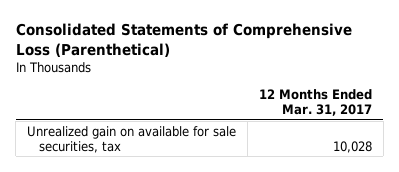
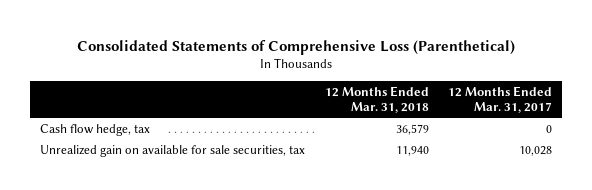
- | 12 Months Ended Mar. 31, 2017
+ | 12 Months Ended Mar. 31, 2018 | 12 Months Ended Mar. 31, 2017
+ Cash flow hedge, tax | 36,579 | 0

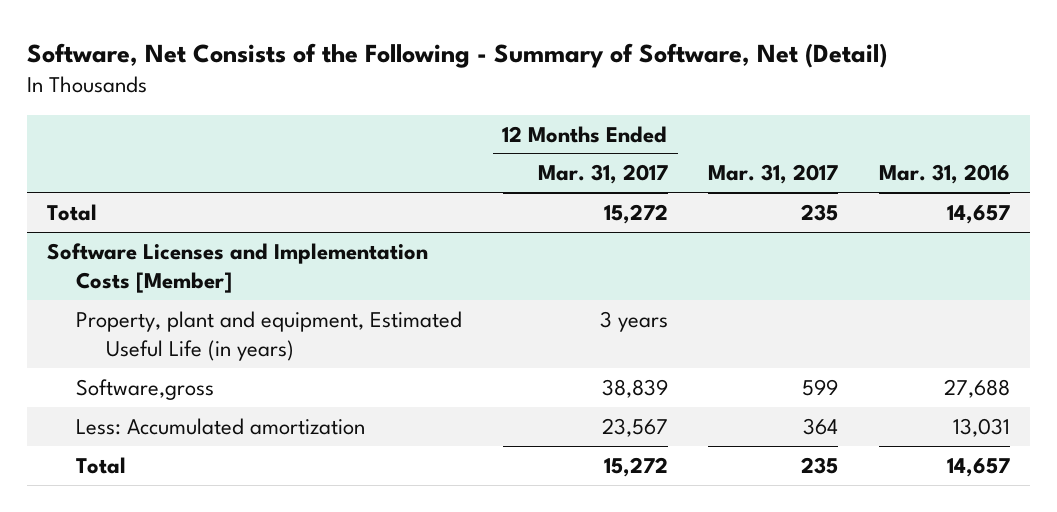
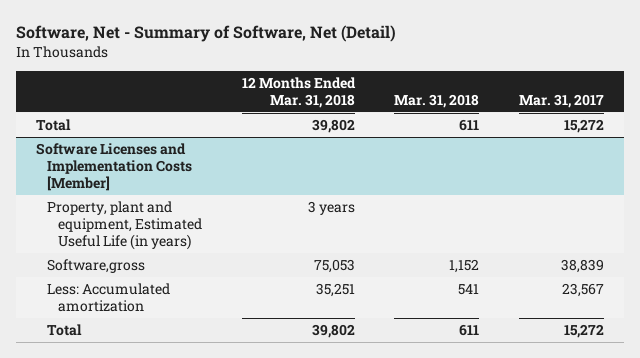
- Software, Net Consists of the Following - Summary of Software, Net (Detail)
+ Software, Net - Summary of Software, Net (Detail)
- | 12 Months Ended Mar. 31, 2017 | Mar. 31, 2017 | Mar. 31, 2016
+ | 12 Months Ended Mar. 31, 2018 | Mar. 31, 2018 | Mar. 31, 2017
- Total | 15,272 | 235 | 14,657
+ Total | 39,802 | 611 | 15,272
@ Software Licenses and Implementation Costs [Member]
- Software,gross | 38,839 | 599 | 27,688
- Less: Accumulated amortization | 23,567 | 364 | 13,031
- Total | 15,272 | 235 | 14,657
+ Software,gross | 75,053 | 1,152 | 38,839
+ Less: Accumulated amortization | 35,251 | 541 | 23,567
+ Total | 39,802 | 611 | 15,272

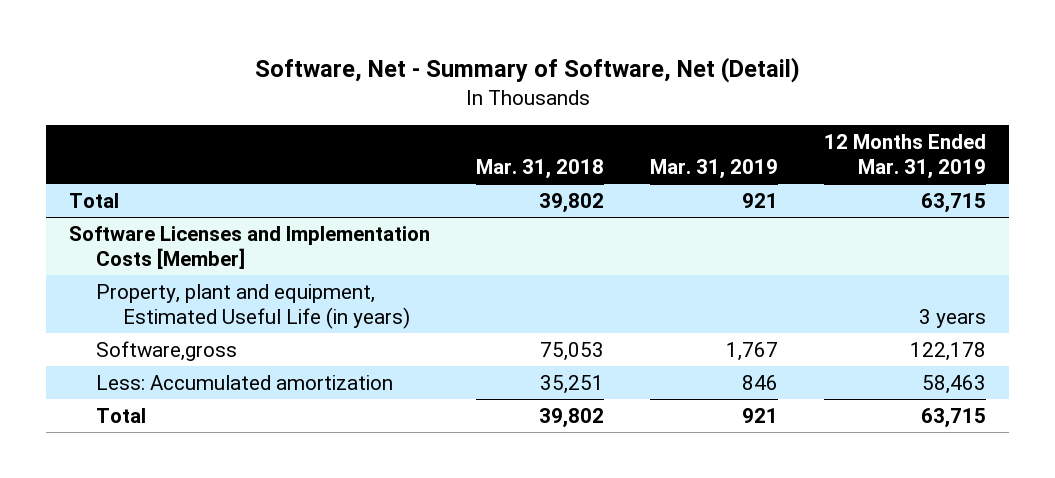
- | 12 Months Ended Mar. 31, 2018 | Mar. 31, 2018 | Mar. 31, 2017
+ | Mar. 31, 2018 | Mar. 31, 2019 | 12 Months Ended Mar. 31, 2019
- Total | 39,802 | 611 | 15,272
+ Total | 39,802 | 921 | 63,715
@ Software Licenses and Implementation Costs [Member]
- Software,gross | 75,053 | 1,152 | 38,839
- Less: Accumulated amortization | 35,251 | 541 | 23,567
- Total | 39,802 | 611 | 15,272
+ Software,gross | 75,053 | 1,767 | 122,178
+ Less: Accumulated amortization | 35,251 | 846 | 58,463
+ Total | 39,802 | 921 | 63,715

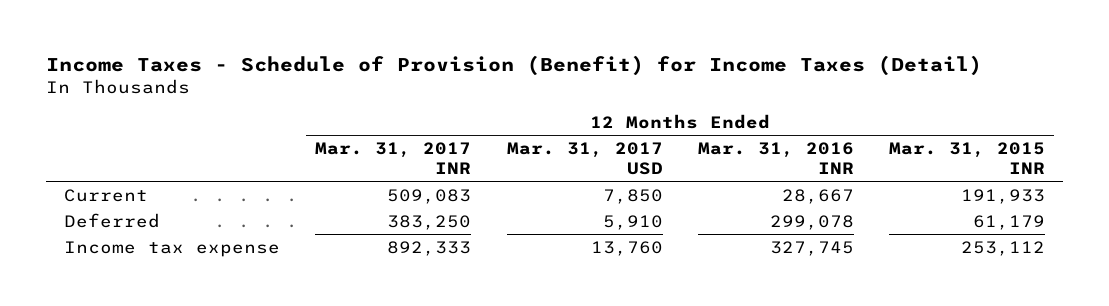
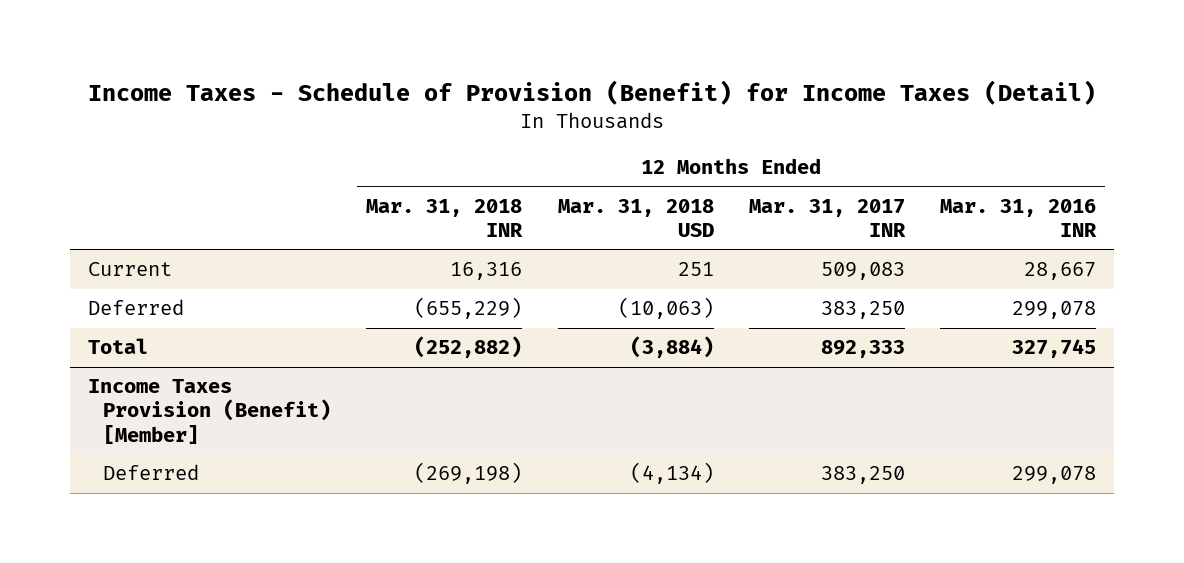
- | 12 Months Ended Mar. 31, 2017 INR | 12 Months Ended Mar. 31, 2017 USD | 12 Months Ended Mar. 31, 2016 INR | 12 Months Ended Mar. 31, 2015 INR
+ | 12 Months Ended Mar. 31, 2018 INR | 12 Months Ended Mar. 31, 2018 USD | 12 Months Ended Mar. 31, 2017 INR | 12 Months Ended Mar. 31, 2016 INR
- Income tax expense | 892,333 | 13,760 | 327,745 | 253,112
+ Total | (252,882) | (3,884) | 892,333 | 327,745
+ Income Taxes Provision (Benefit) [Member]
+ Deferred | (269,198) | (4,134) | 383,250 | 299,078

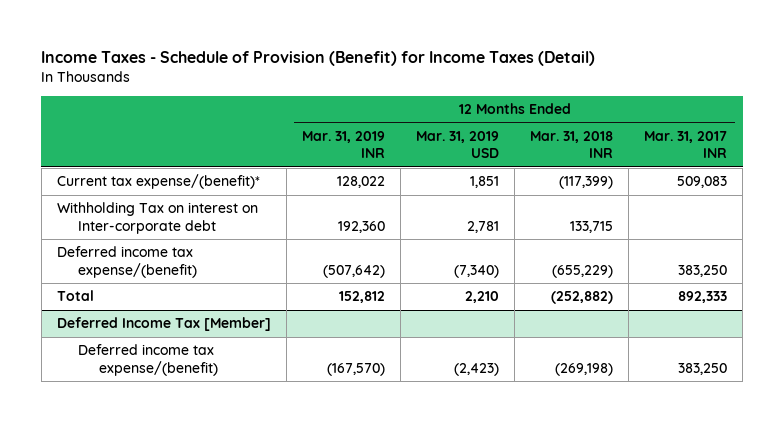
- | 12 Months Ended Mar. 31, 2018 INR | 12 Months Ended Mar. 31, 2018 USD | 12 Months Ended Mar. 31, 2017 INR | 12 Months Ended Mar. 31, 2016 INR
+ | 12 Months Ended Mar. 31, 2019 INR | 12 Months Ended Mar. 31, 2019 USD | 12 Months Ended Mar. 31, 2018 INR | 12 Months Ended Mar. 31, 2017 INR
- Current | 16,316 | 251 | 509,083 | 28,667
- Deferred | (655,229) | (10,063) | 383,250 | 299,078
+ Current tax expense/(benefit)* | 128,022 | 1,851 | (117,399) | 509,083
+ Withholding Tax on interest on Inter-corporate debt | 192,360 | 2,781 | 133,715 |
+ Deferred income tax expense/(benefit) | (507,642) | (7,340) | (655,229) | 383,250
- Income Taxes Provision (Benefit) [Member]
- Deferred | (269,198) | (4,134) | 383,250 | 299,078
+ Deferred Income Tax [Member]
+ Deferred income tax expense/(benefit) | (167,570) | (2,423) | (269,198) | 383,250

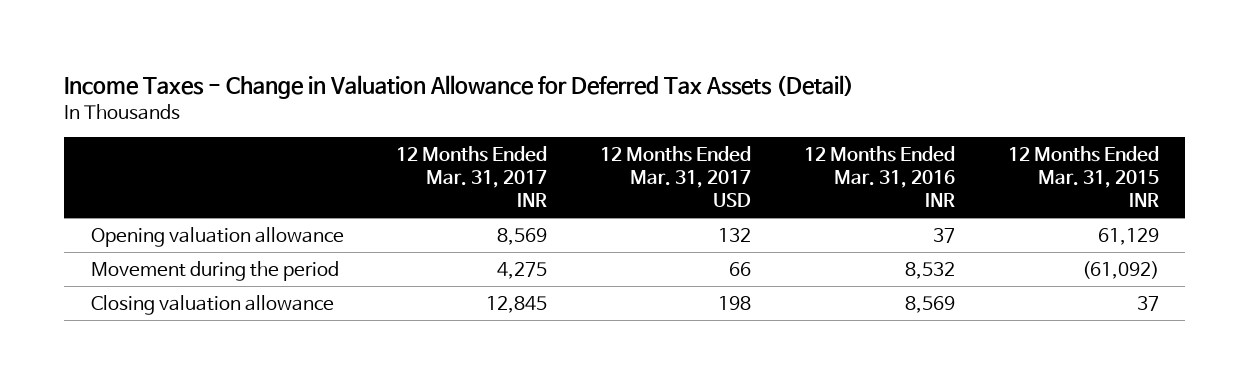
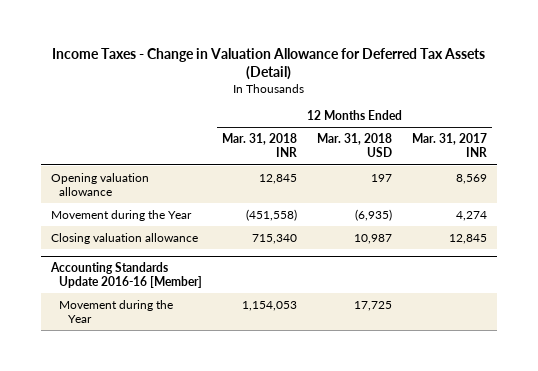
- | 12 Months Ended Mar. 31, 2017 INR | 12 Months Ended Mar. 31, 2017 USD | 12 Months Ended Mar. 31, 2016 INR | 12 Months Ended Mar. 31, 2015 INR
+ | 12 Months Ended Mar. 31, 2018 INR | 12 Months Ended Mar. 31, 2018 USD | 12 Months Ended Mar. 31, 2017 INR
- Movement during the period | 4,275 | 66 | 8,532 | (61,092)
+ Movement during the Year | (451,558) | (6,935) | 4,274
+ Accounting Standards Update 2016-16 [Member]
+ Movement during the Year | 1,154,053 | 17,725 |

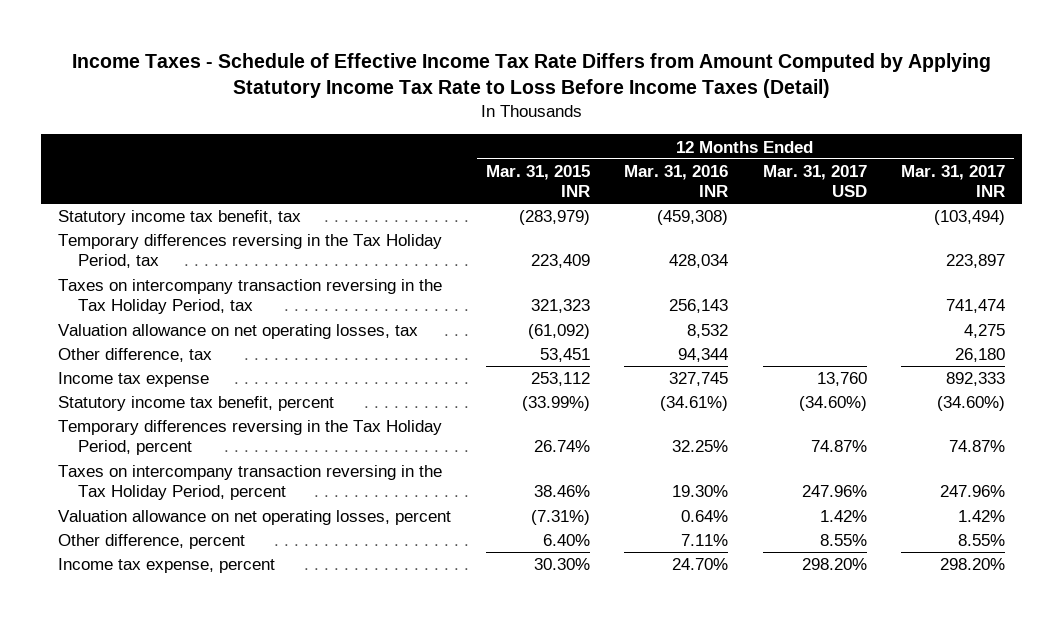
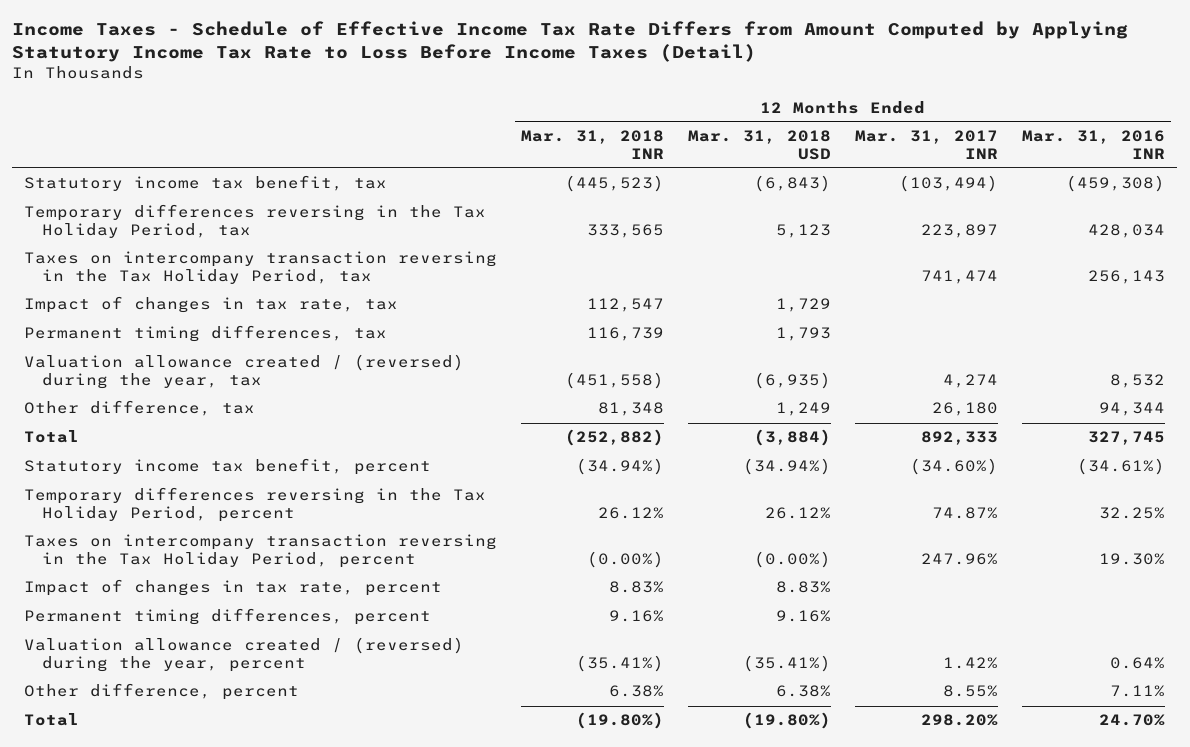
- | 12 Months Ended Mar. 31, 2015 INR | 12 Months Ended Mar. 31, 2016 INR | 12 Months Ended Mar. 31, 2017 USD | 12 Months Ended Mar. 31, 2017 INR
+ | 12 Months Ended Mar. 31, 2018 INR | 12 Months Ended Mar. 31, 2018 USD | 12 Months Ended Mar. 31, 2017 INR | 12 Months Ended Mar. 31, 2016 INR
- Valuation allowance on net operating losses, tax | (61,092) | 8,532 | | 4,275
+ Impact of changes in tax rate, tax | 112,547 | 1,729 | |
+ Permanent timing differences, tax | 116,739 | 1,793 | |
+ Valuation allowance created / (reversed) during the year, tax | (451,558) | (6,935) | 4,274 | 8,532
- Income tax expense | 253,112 | 327,745 | 13,760 | 892,333
+ Total | (252,882) | (3,884) | 892,333 | 327,745
- Valuation allowance on net operating losses, percent | (7.31%) | 0.64% | 1.42% | 1.42%
+ Impact of changes in tax rate, percent | 8.83% | 8.83% | |
+ Permanent timing differences, percent | 9.16% | 9.16% | |
+ Valuation allowance created / (reversed) during the year, percent | (35.41%) | (35.41%) | 1.42% | 0.64%
- Income tax expense, percent | 30.30% | 24.70% | 298.20% | 298.20%
+ Total | (19.80%) | (19.80%) | 298.20% | 24.70%

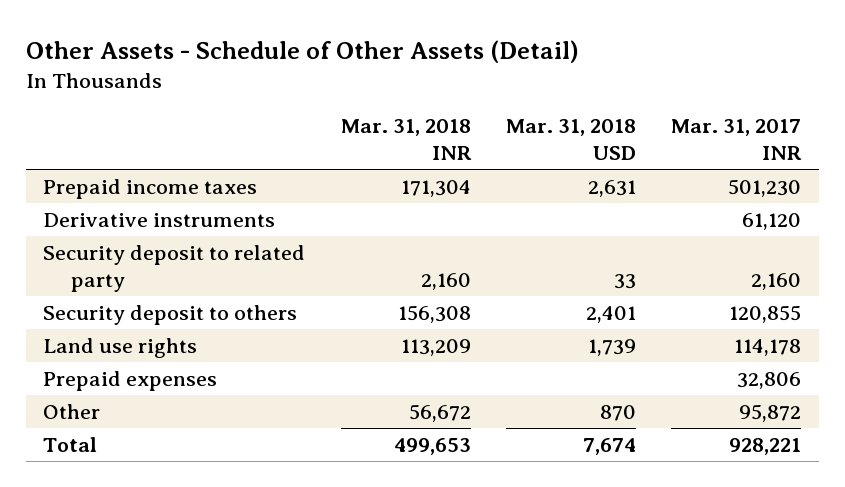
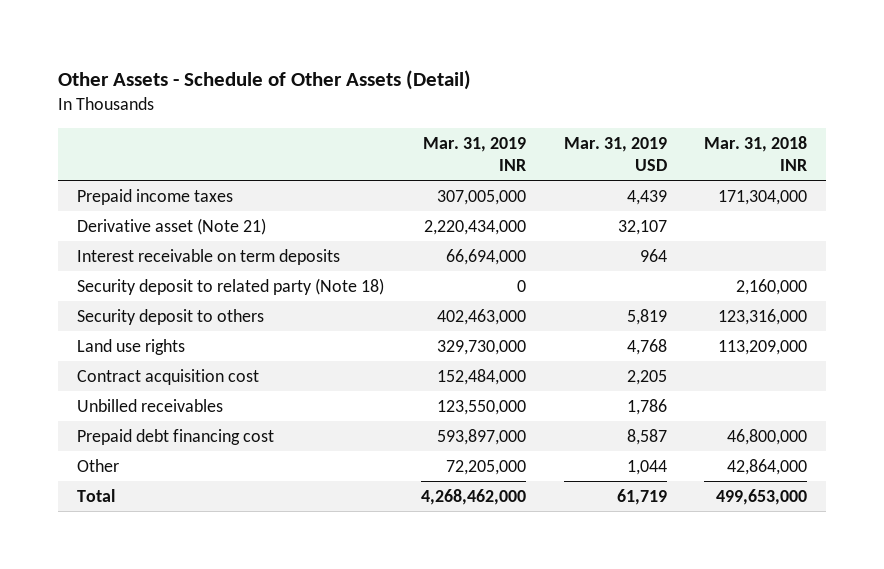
- | Mar. 31, 2018 INR | Mar. 31, 2018 USD | Mar. 31, 2017 INR
+ | Mar. 31, 2019 INR | Mar. 31, 2019 USD | Mar. 31, 2018 INR
- Prepaid income taxes | 171,304 | 2,631 | 501,230
- Derivative instruments | | | 61,120
- Security deposit to related party | 2,160 | 33 | 2,160
- Security deposit to others | 156,308 | 2,401 | 120,855
- Land use rights | 113,209 | 1,739 | 114,178
- Prepaid expenses | | | 32,806
- Other | 56,672 | 870 | 95,872
- Total | 499,653 | 7,674 | 928,221
+ Prepaid income taxes | 307,005,000 | 4,439 | 171,304,000
+ Derivative asset (Note 21) | 2,220,434,000 | 32,107 |
+ Interest receivable on term deposits | 66,694,000 | 964 |
+ Security deposit to related party (Note 18) | 0 | | 2,160,000
+ Security deposit to others | 402,463,000 | 5,819 | 123,316,000
+ Land use rights | 329,730,000 | 4,768 | 113,209,000
+ Contract acquisition cost | 152,484,000 | 2,205 |
+ Unbilled receivables | 123,550,000 | 1,786 |
+ Prepaid debt financing cost | 593,897,000 | 8,587 | 46,800,000
+ Other | 72,205,000 | 1,044 | 42,864,000
+ Total | 4,268,462,000 | 61,719 | 499,653,000

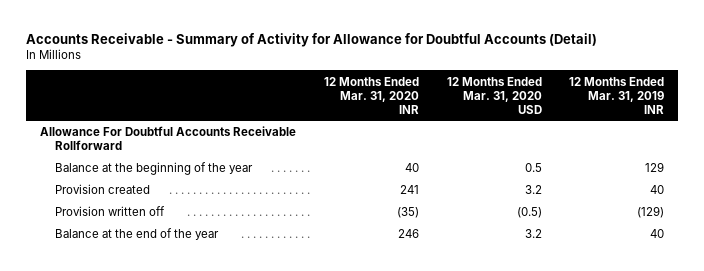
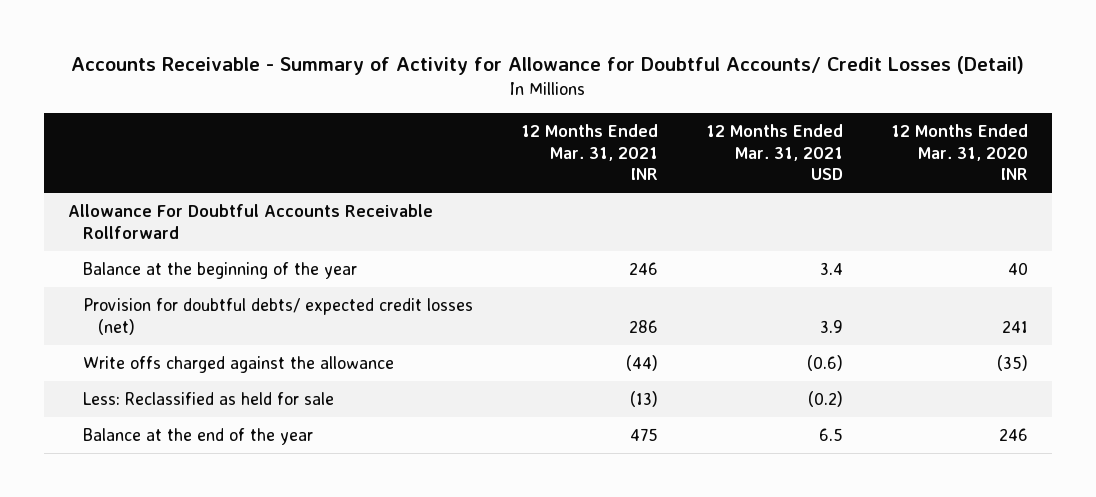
- Accounts Receivable - Summary of Activity for Allowance for Doubtful Accounts (Detail)
+ Accounts Receivable - Summary of Activity for Allowance for Doubtful Accounts/ Credit Losses (Detail)
- | 12 Months Ended Mar. 31, 2020 INR | 12 Months Ended Mar. 31, 2020 USD | 12 Months Ended Mar. 31, 2019 INR
+ | 12 Months Ended Mar. 31, 2021 INR | 12 Months Ended Mar. 31, 2021 USD | 12 Months Ended Mar. 31, 2020 INR
- Provision created | 241 | 3.2 | 40
- Provision written off | (35) | (0.5) | (129)
+ Provision for doubtful debts/ expected credit losses (net) | 286 | 3.9 | 241
+ Write offs charged against the allowance | (44) | (0.6) | (35)
+ Less: Reclassified as held for sale | (13) | (0.2) |

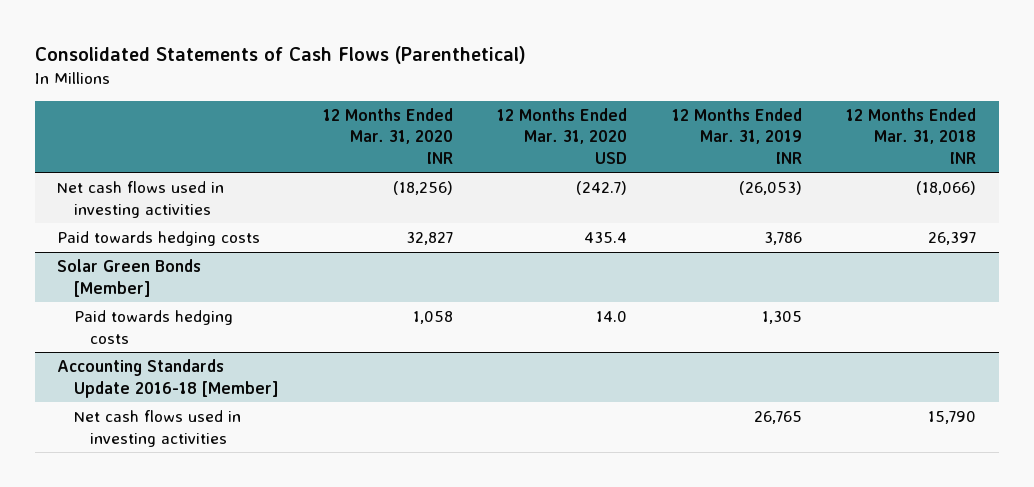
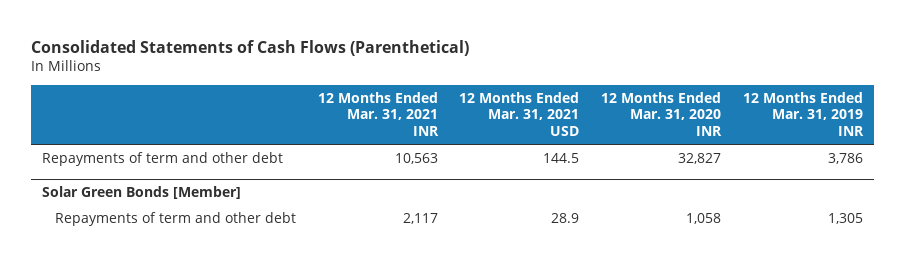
- | 12 Months Ended Mar. 31, 2020 INR | 12 Months Ended Mar. 31, 2020 USD | 12 Months Ended Mar. 31, 2019 INR | 12 Months Ended Mar. 31, 2018 INR
+ | 12 Months Ended Mar. 31, 2021 INR | 12 Months Ended Mar. 31, 2021 USD | 12 Months Ended Mar. 31, 2020 INR | 12 Months Ended Mar. 31, 2019 INR
- Net cash flows used in investing activities | (18,256) | (242.7) | (26,053) | (18,066)
- Paid towards hedging costs | 32,827 | 435.4 | 3,786 | 26,397
+ Repayments of term and other debt | 10,563 | 144.5 | 32,827 | 3,786
@ Solar Green Bonds [Member]
- Paid towards hedging costs | 1,058 | 14.0 | 1,305 |
- Accounting Standards Update 2016-18 [Member]
- Net cash flows used in investing activities | | | 26,765 | 15,790
@ Solar Green Bonds [Member]
+ Repayments of term and other debt | 2,117 | 28.9 | 1,058 | 1,305

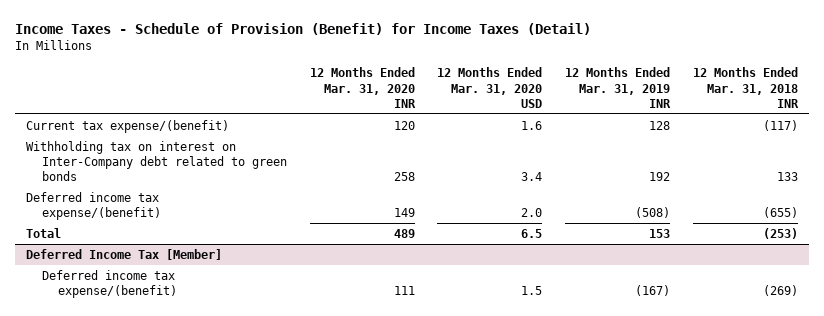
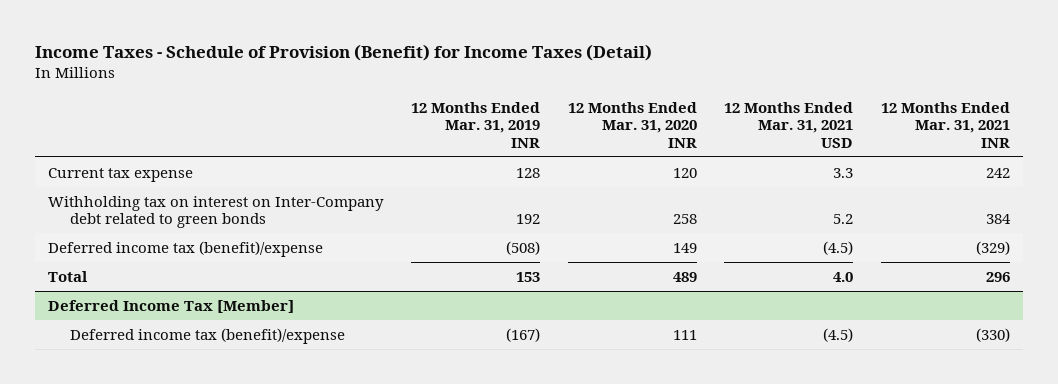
- | 12 Months Ended Mar. 31, 2020 INR | 12 Months Ended Mar. 31, 2020 USD | 12 Months Ended Mar. 31, 2019 INR | 12 Months Ended Mar. 31, 2018 INR
+ | 12 Months Ended Mar. 31, 2019 INR | 12 Months Ended Mar. 31, 2020 INR | 12 Months Ended Mar. 31, 2021 USD | 12 Months Ended Mar. 31, 2021 INR
- Current tax expense/(benefit) | 120 | 1.6 | 128 | (117)
+ Current tax expense | 128 | 120 | 3.3 | 242
- Deferred income tax expense/(benefit) | 149 | 2.0 | (508) | (655)
+ Deferred income tax (benefit)/expense | (508) | 149 | (4.5) | (329)
@ Deferred Income Tax [Member]
- Deferred income tax expense/(benefit) | 111 | 1.5 | (167) | (269)
+ Deferred income tax (benefit)/expense | (167) | 111 | (4.5) | (330)

